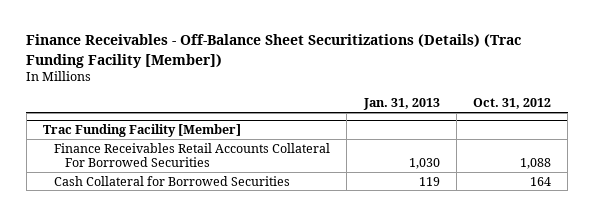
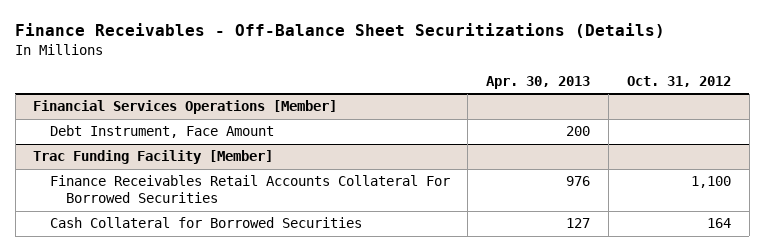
- Finance Receivables - Off-Balance Sheet Securitizations (Details) (Trac Funding Facility [Member])
+ Finance Receivables - Off-Balance Sheet Securitizations (Details)
- | Jan. 31, 2013 | Oct. 31, 2012
+ | Apr. 30, 2013 | Oct. 31, 2012
+ Financial Services Operations [Member]
+ Debt Instrument, Face Amount | 200 |
@ Trac Funding Facility [Member]
- Finance Receivables Retail Accounts Collateral For Borrowed Securities | 1,030 | 1,088
+ Finance Receivables Retail Accounts Collateral For Borrowed Securities | 976 | 1,100

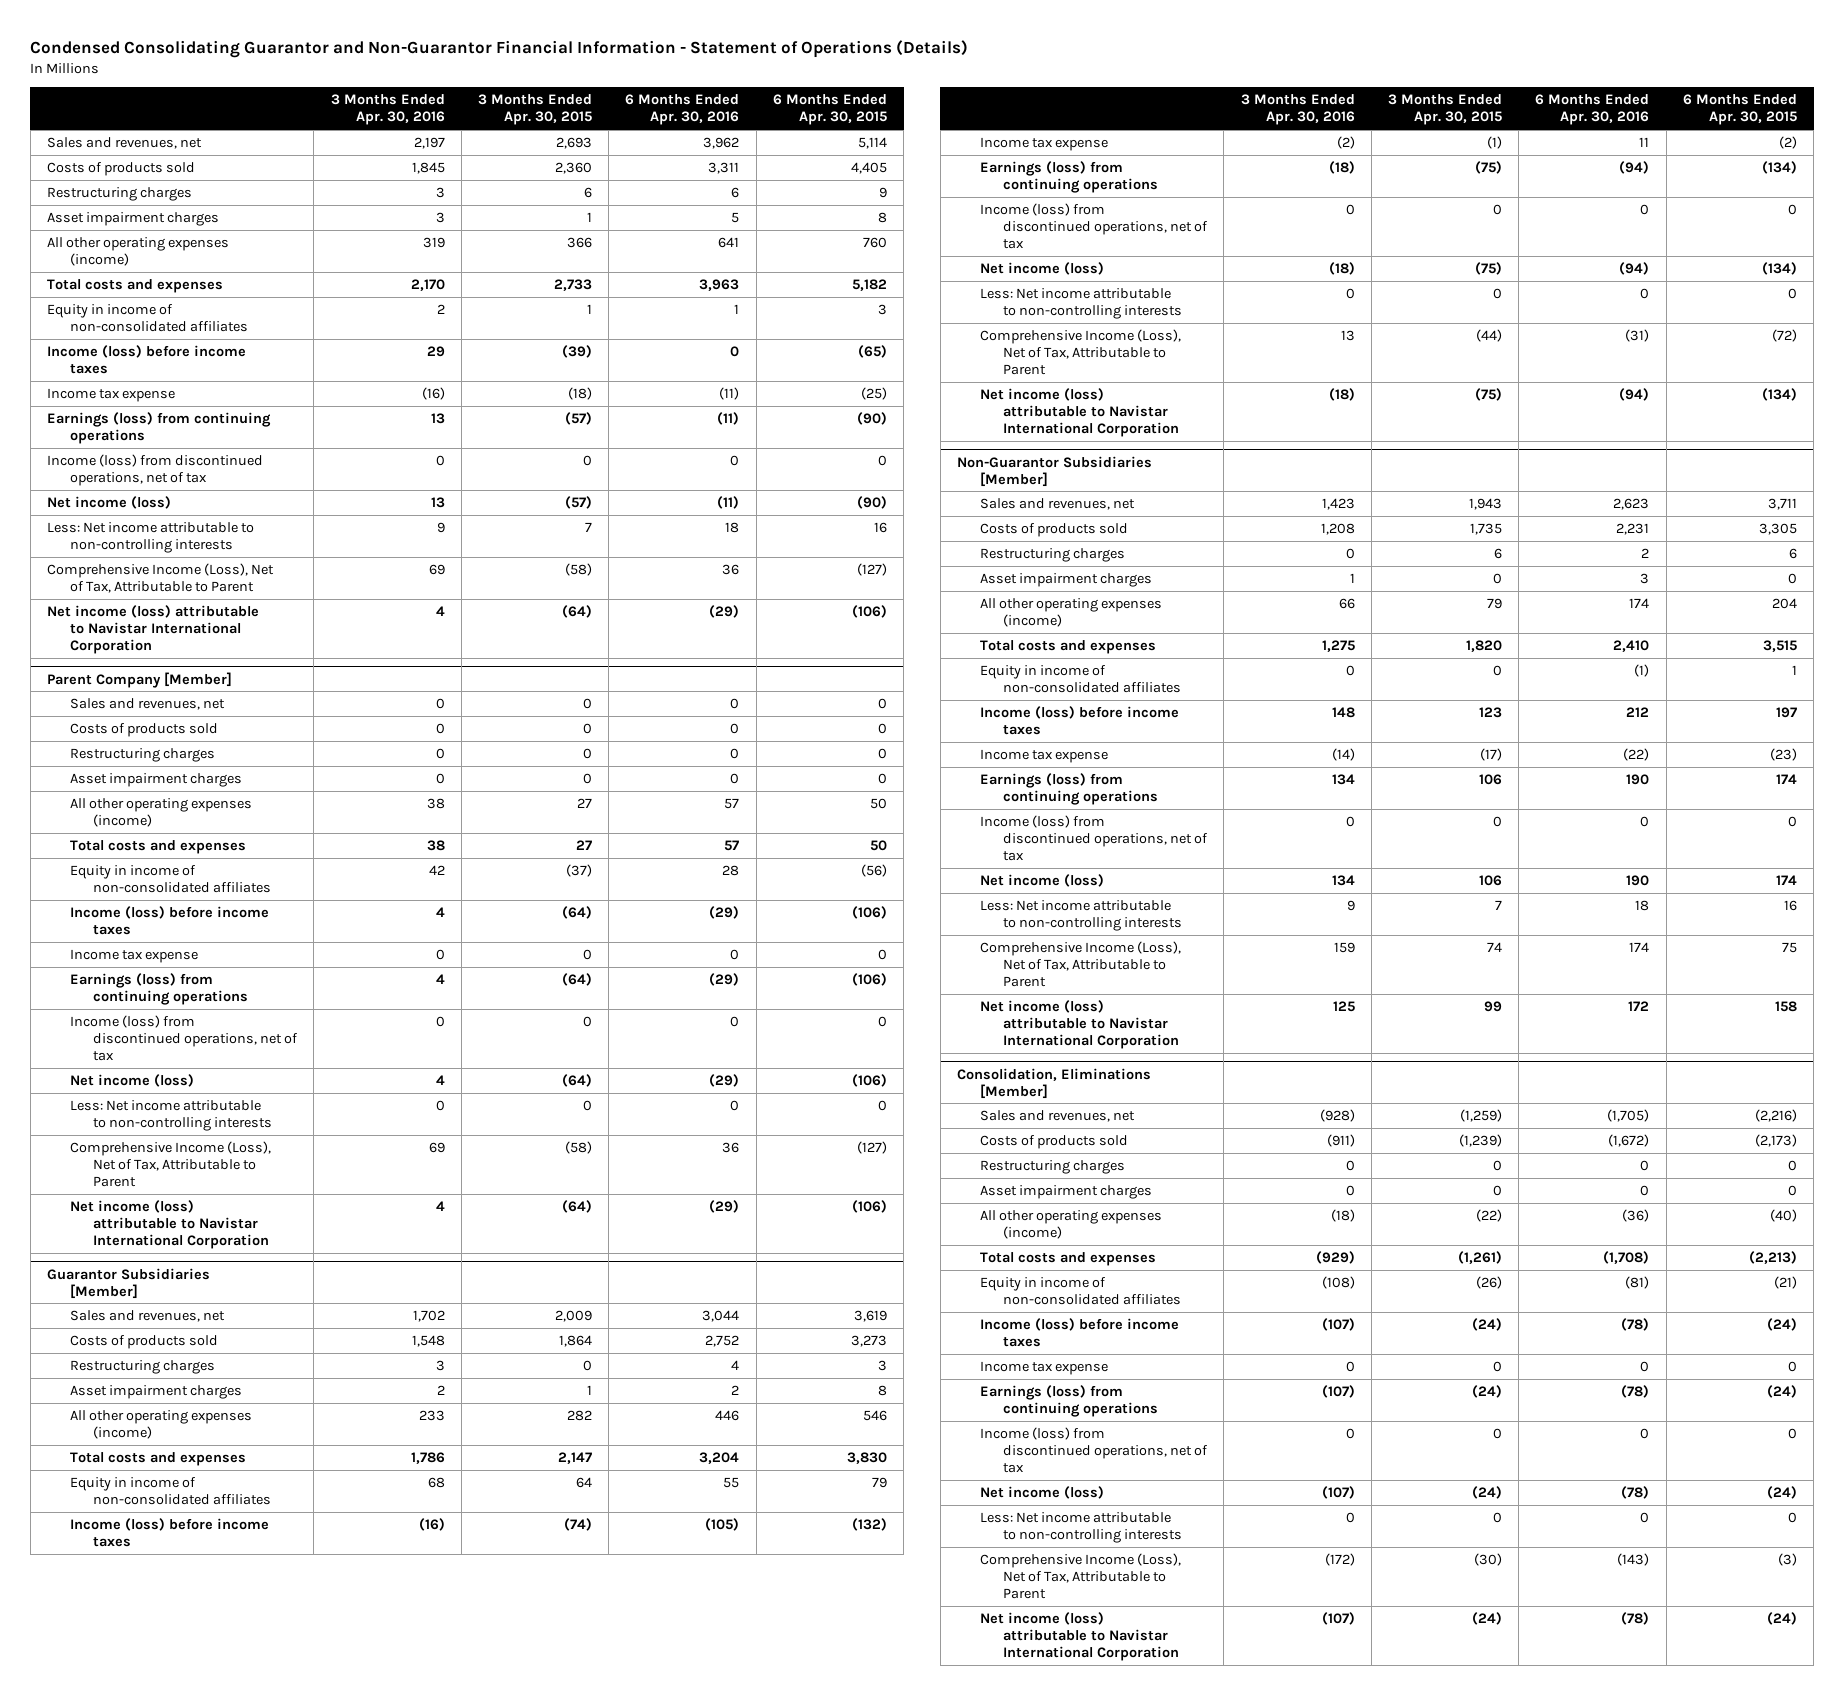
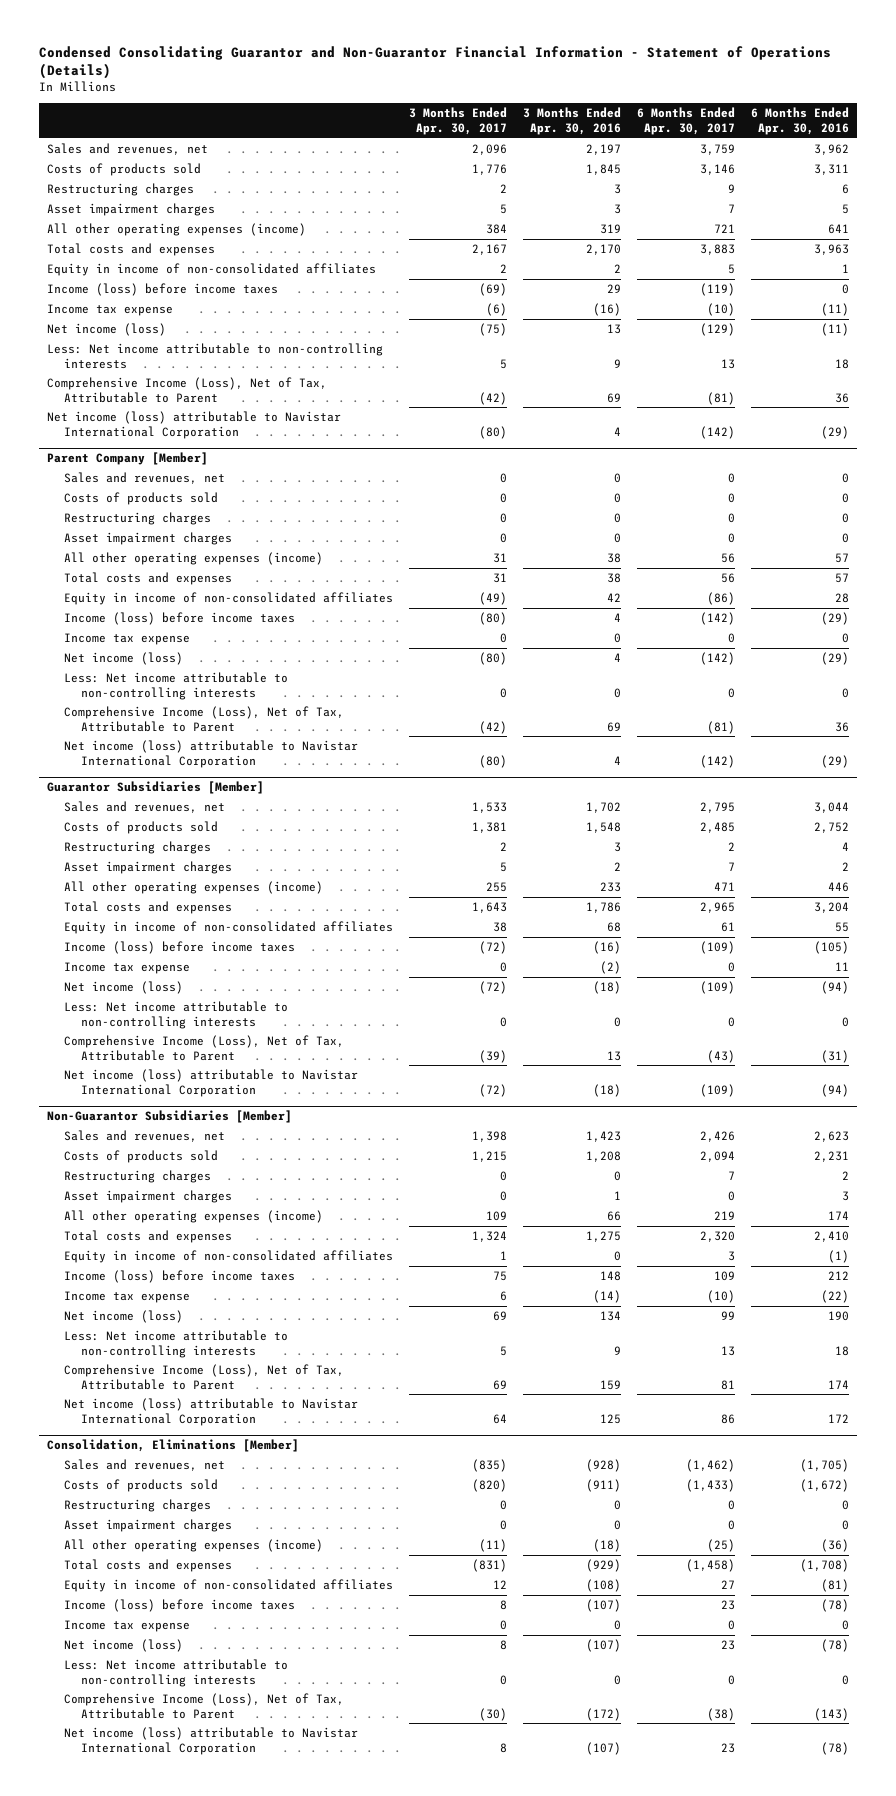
- | 3 Months Ended Apr. 30, 2016 | 3 Months Ended Apr. 30, 2015 | 6 Months Ended Apr. 30, 2016 | 6 Months Ended Apr. 30, 2015
+ | 3 Months Ended Apr. 30, 2017 | 3 Months Ended Apr. 30, 2016 | 6 Months Ended Apr. 30, 2017 | 6 Months Ended Apr. 30, 2016
- Earnings (loss) from continuing operations | 13 | (57) | (11) | (90)
- Income (loss) from discontinued operations, net of tax | 0 | 0 | 0 | 0
@ Parent Company [Member]
- Earnings (loss) from continuing operations | 4 | (64) | (29) | (106)
- Income (loss) from discontinued operations, net of tax | 0 | 0 | 0 | 0
@ Guarantor Subsidiaries [Member]
- Earnings (loss) from continuing operations | (18) | (75) | (94) | (134)
- Income (loss) from discontinued operations, net of tax | 0 | 0 | 0 | 0
@ Non-Guarantor Subsidiaries [Member]
- Earnings (loss) from continuing operations | 134 | 106 | 190 | 174
- Income (loss) from discontinued operations, net of tax | 0 | 0 | 0 | 0
@ Consolidation, Eliminations [Member]
- Earnings (loss) from continuing operations | (107) | (24) | (78) | (24)
- Income (loss) from discontinued operations, net of tax | 0 | 0 | 0 | 0

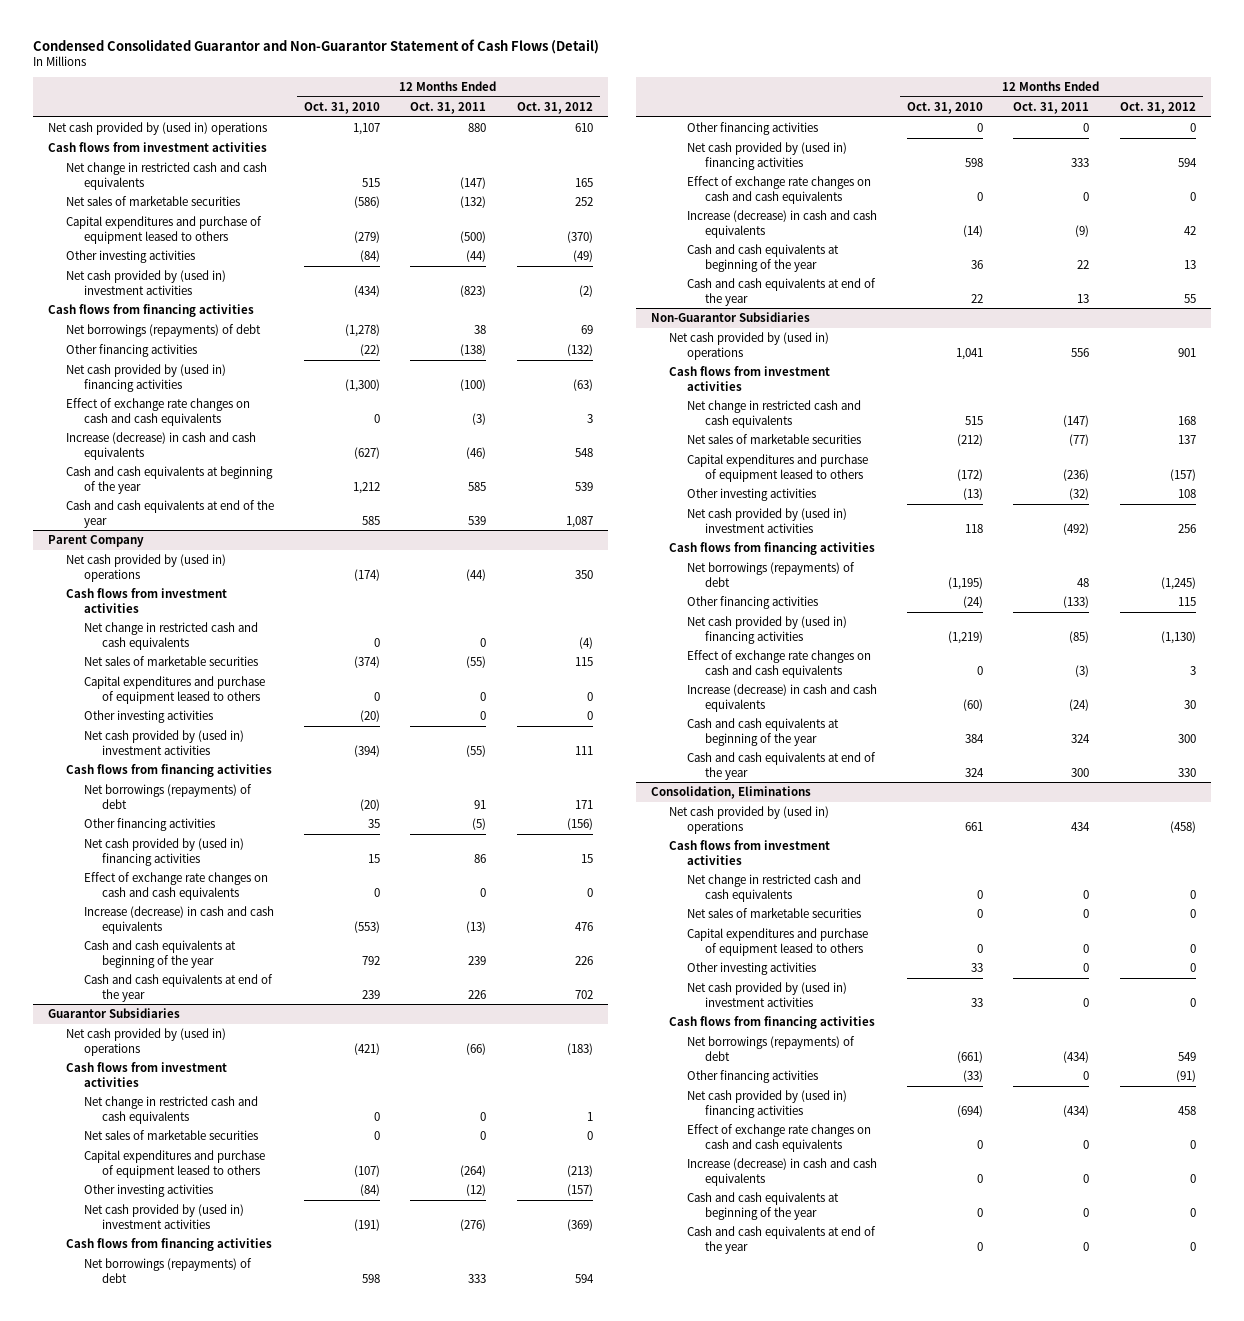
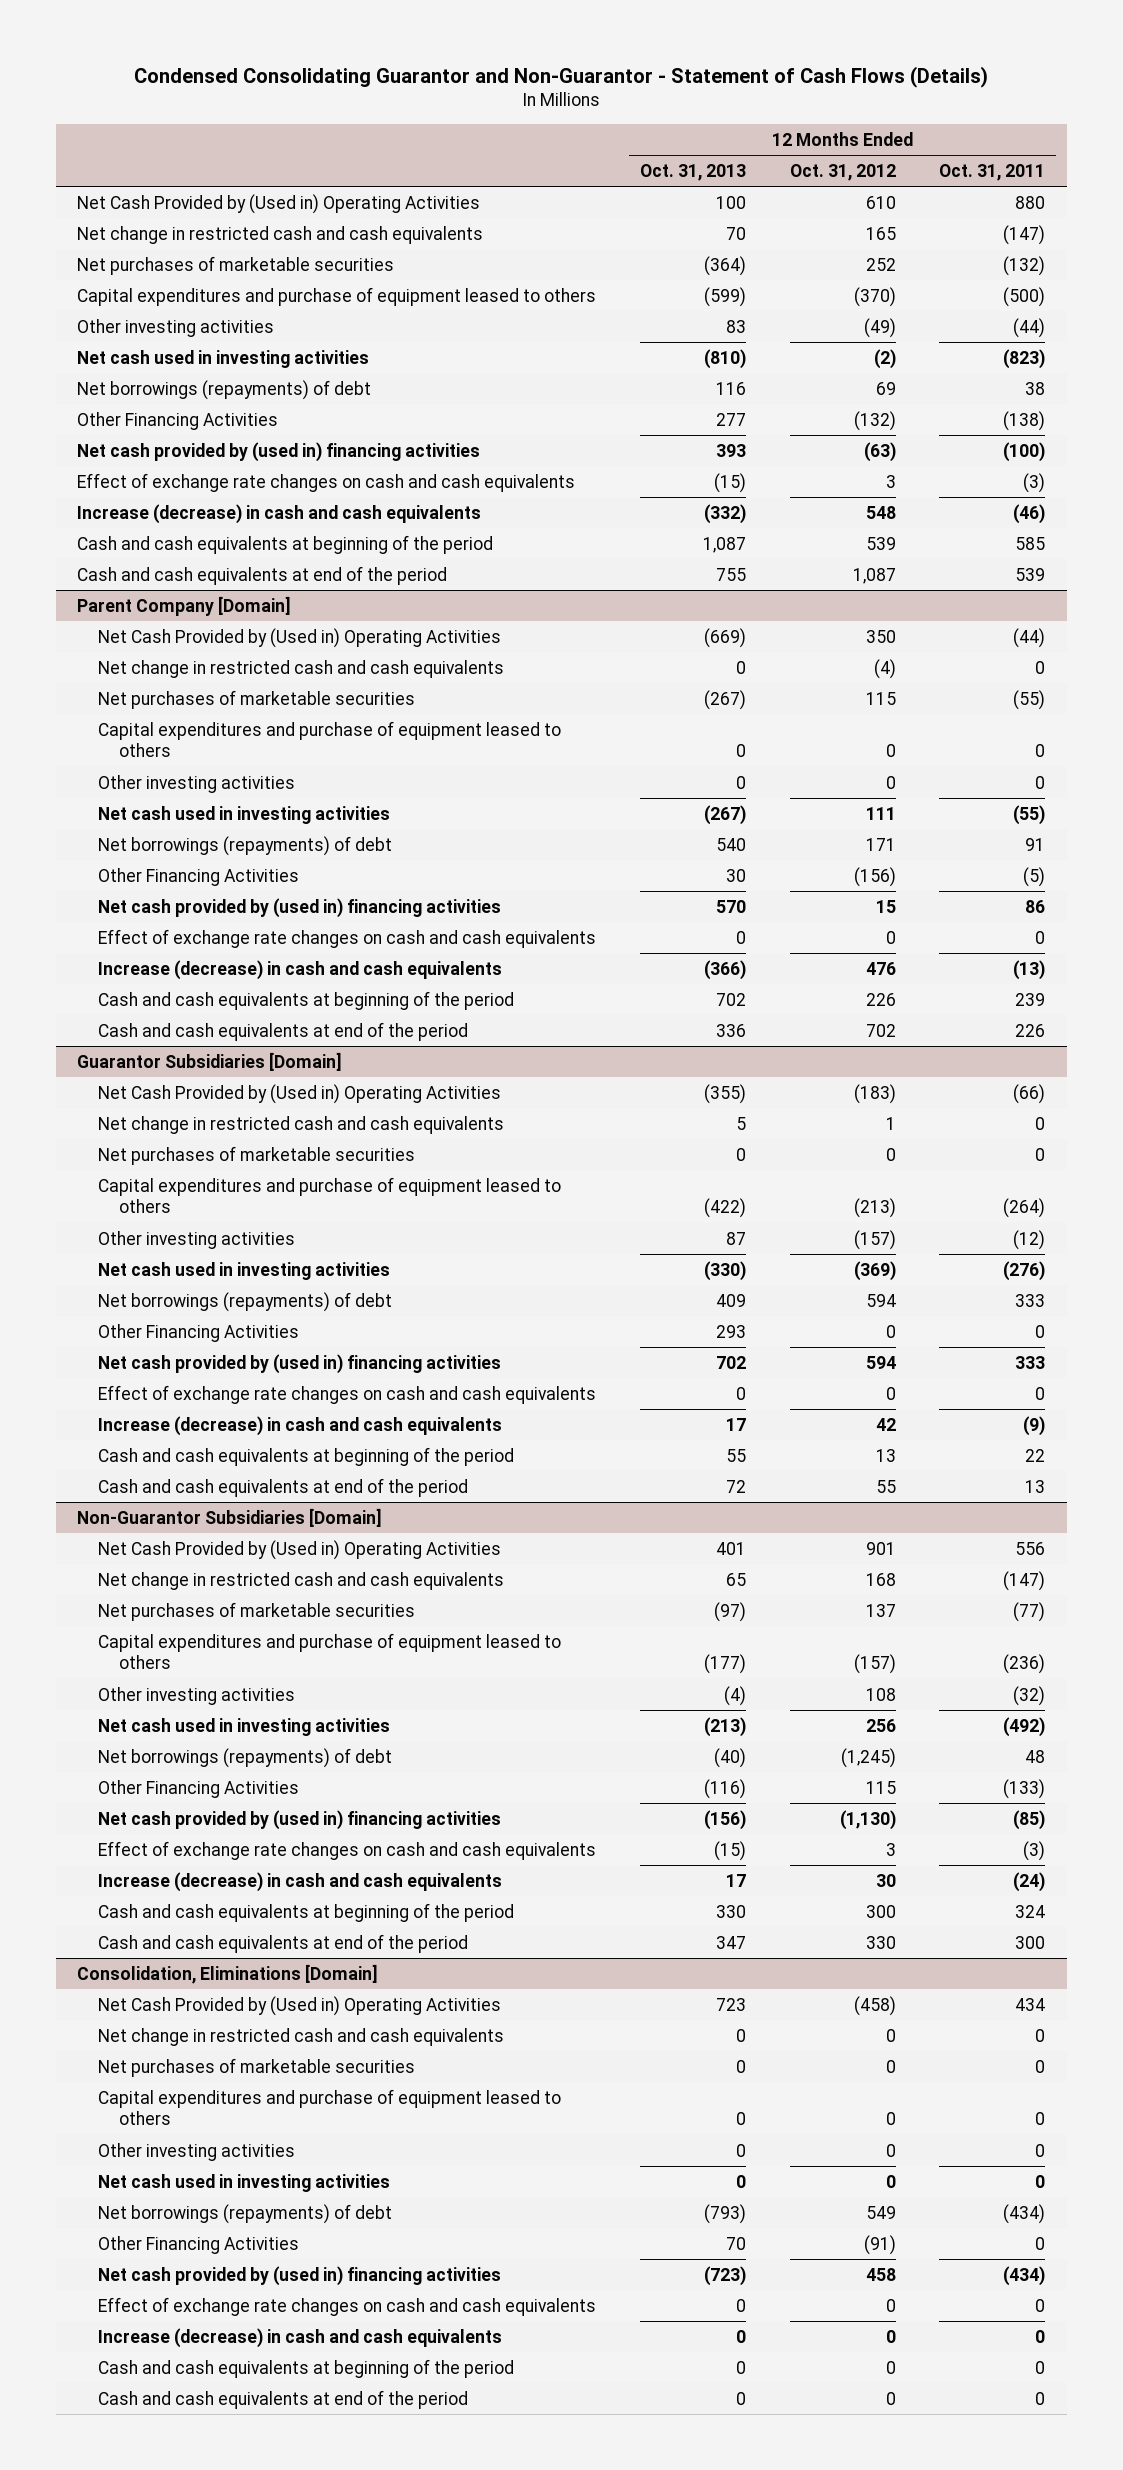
- Condensed Consolidated Guarantor and Non-Guarantor Statement of Cash Flows (Detail)
+ Condensed Consolidating Guarantor and Non-Guarantor - Statement of Cash Flows (Details)
- | 12 Months Ended Oct. 31, 2010 | 12 Months Ended Oct. 31, 2011 | 12 Months Ended Oct. 31, 2012
+ | 12 Months Ended Oct. 31, 2013 | 12 Months Ended Oct. 31, 2012 | 12 Months Ended Oct. 31, 2011
- Net cash provided by (used in) operations | 1,107 | 880 | 610
- Cash flows from investment activities
+ Net Cash Provided by (Used in) Operating Activities | 100 | 610 | 880
- Net sales of marketable securities | (586) | (132) | 252
+ Net purchases of marketable securities | (364) | 252 | (132)
- Net cash provided by (used in) investment activities | (434) | (823) | (2)
- Cash flows from financing activities
+ Net cash used in investing activities | (810) | (2) | (823)
- Other financing activities | (22) | (138) | (132)
+ Other Financing Activities | 277 | (132) | (138)
- Cash and cash equivalents at beginning of the year | 1,212 | 585 | 539
- Cash and cash equivalents at end of the year | 585 | 539 | 1,087
- Parent Company
- Net cash provided by (used in) operations | (174) | (44) | 350
- Cash flows from investment activities
+ Cash and cash equivalents at beginning of the period | 1,087 | 539 | 585
+ Cash and cash equivalents at end of the period | 755 | 1,087 | 539
+ Parent Company [Domain]
+ Net Cash Provided by (Used in) Operating Activities | (669) | 350 | (44)
- Net sales of marketable securities | (374) | (55) | 115
+ Net purchases of marketable securities | (267) | 115 | (55)
- Net cash provided by (used in) investment activities | (394) | (55) | 111
- Cash flows from financing activities
+ Net cash used in investing activities | (267) | 111 | (55)
- Other financing activities | 35 | (5) | (156)
+ Other Financing Activities | 30 | (156) | (5)
- Cash and cash equivalents at beginning of the year | 792 | 239 | 226
- Cash and cash equivalents at end of the year | 239 | 226 | 702
- Guarantor Subsidiaries
- Net cash provided by (used in) operations | (421) | (66) | (183)
- Cash flows from investment activities
+ Cash and cash equivalents at beginning of the period | 702 | 226 | 239
+ Cash and cash equivalents at end of the period | 336 | 702 | 226
+ Guarantor Subsidiaries [Domain]
+ Net Cash Provided by (Used in) Operating Activities | (355) | (183) | (66)
- Net sales of marketable securities | 0 | 0 | 0
+ Net purchases of marketable securities | 0 | 0 | 0
- Net cash provided by (used in) investment activities | (191) | (276) | (369)
- Cash flows from financing activities
+ Net cash used in investing activities | (330) | (369) | (276)
- Other financing activities | 0 | 0 | 0
+ Other Financing Activities | 293 | 0 | 0
- Cash and cash equivalents at beginning of the year | 36 | 22 | 13
- Cash and cash equivalents at end of the year | 22 | 13 | 55
- Non-Guarantor Subsidiaries
- Net cash provided by (used in) operations | 1,041 | 556 | 901
- Cash flows from investment activities
+ Cash and cash equivalents at beginning of the period | 55 | 13 | 22
+ Cash and cash equivalents at end of the period | 72 | 55 | 13
+ Non-Guarantor Subsidiaries [Domain]
+ Net Cash Provided by (Used in) Operating Activities | 401 | 901 | 556
- Net sales of marketable securities | (212) | (77) | 137
+ Net purchases of marketable securities | (97) | 137 | (77)
- Net cash provided by (used in) investment activities | 118 | (492) | 256
- Cash flows from financing activities
+ Net cash used in investing activities | (213) | 256 | (492)
- Other financing activities | (24) | (133) | 115
+ Other Financing Activities | (116) | 115 | (133)
- Cash and cash equivalents at beginning of the year | 384 | 324 | 300
- Cash and cash equivalents at end of the year | 324 | 300 | 330
- Consolidation, Eliminations
- Net cash provided by (used in) operations | 661 | 434 | (458)
- Cash flows from investment activities
+ Cash and cash equivalents at beginning of the period | 330 | 300 | 324
+ Cash and cash equivalents at end of the period | 347 | 330 | 300
+ Consolidation, Eliminations [Domain]
+ Net Cash Provided by (Used in) Operating Activities | 723 | (458) | 434
- Net sales of marketable securities | 0 | 0 | 0
+ Net purchases of marketable securities | 0 | 0 | 0
- Net cash provided by (used in) investment activities | 33 | 0 | 0
- Cash flows from financing activities
+ Net cash used in investing activities | 0 | 0 | 0
- Other financing activities | (33) | 0 | (91)
+ Other Financing Activities | 70 | (91) | 0
- Cash and cash equivalents at beginning of the year | 0 | 0 | 0
- Cash and cash equivalents at end of the year | 0 | 0 | 0
+ Cash and cash equivalents at beginning of the period | 0 | 0 | 0
+ Cash and cash equivalents at end of the period | 0 | 0 | 0

